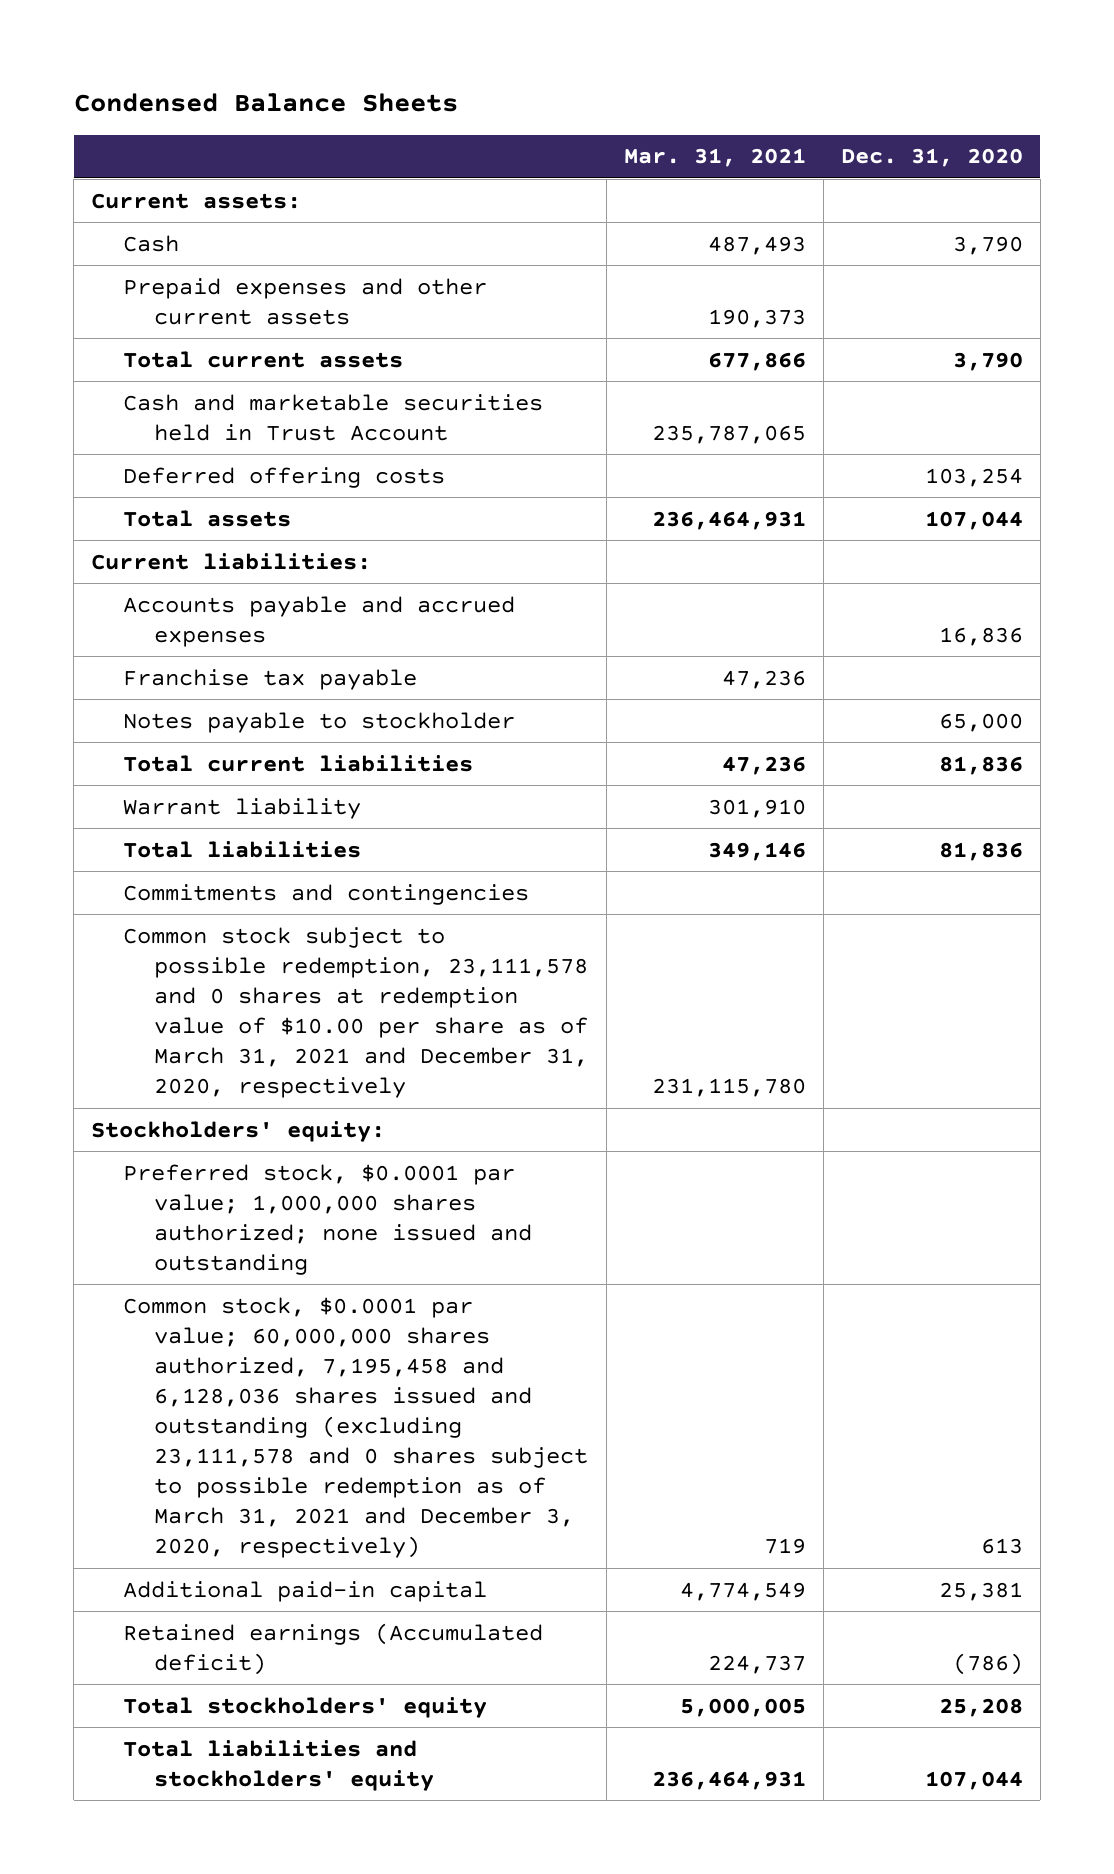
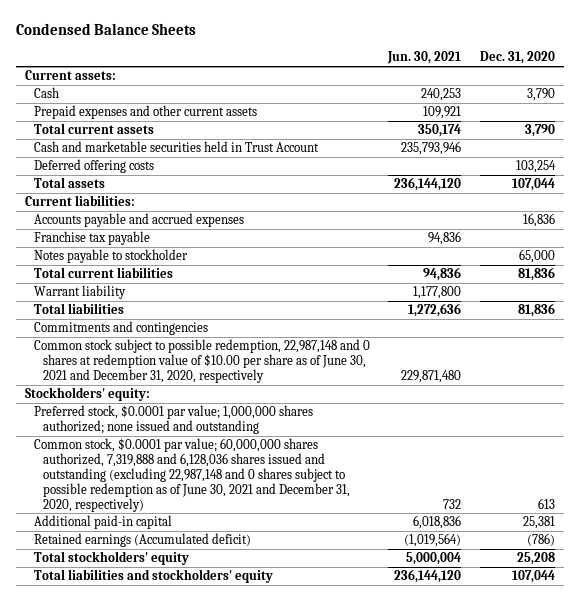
- | Mar. 31, 2021 | Dec. 31, 2020
+ | Jun. 30, 2021 | Dec. 31, 2020
- Common stock subject to possible redemption, 23,111,578 and 0 shares at redemption value of $10.00 per share as of March 31, 2021 and December 31, 2020, respectively | 231,115,780 |
+ Common stock subject to possible redemption, 22,987,148 and 0 shares at redemption value of $10.00 per share as of June 30, 2021 and December 31, 2020, respectively | 229,871,480 |
- Common stock, $0.0001 par value; 60,000,000 shares authorized, 7,195,458 and 6,128,036 shares issued and outstanding (excluding 23,111,578 and 0 shares subject to possible redemption as of March 31, 2021 and December 3, 2020, respectively) | 719 | 613
+ Common stock, $0.0001 par value; 60,000,000 shares authorized, 7,319,888 and 6,128,036 shares issued and outstanding (excluding 22,987,148 and 0 shares subject to possible redemption as of June 30, 2021 and December 31, 2020, respectively) | 732 | 613

